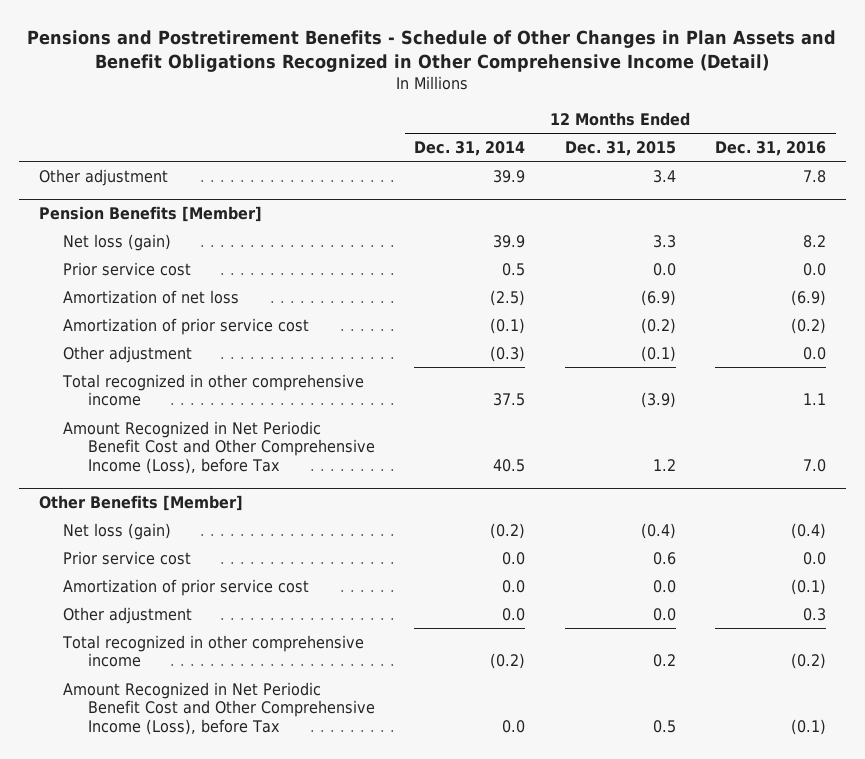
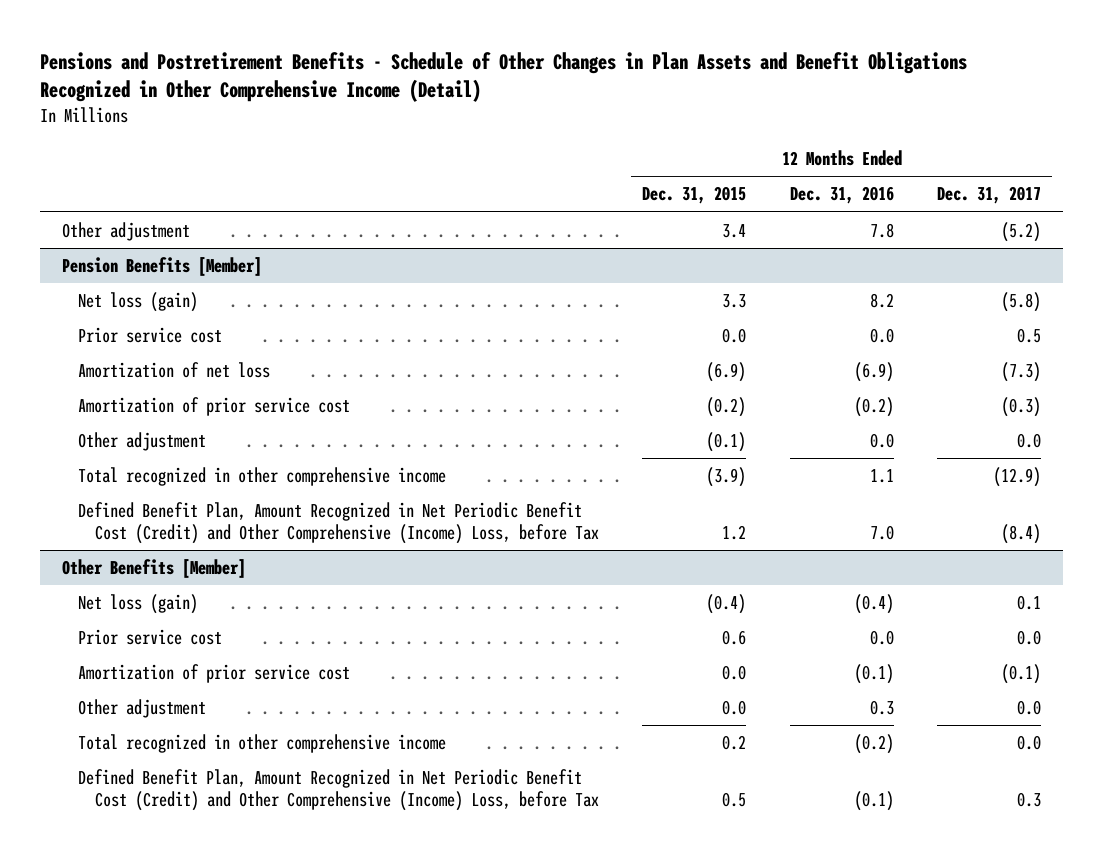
- | 12 Months Ended Dec. 31, 2014 | 12 Months Ended Dec. 31, 2015 | 12 Months Ended Dec. 31, 2016
+ | 12 Months Ended Dec. 31, 2015 | 12 Months Ended Dec. 31, 2016 | 12 Months Ended Dec. 31, 2017
@ Pension Benefits [Member]
- Amount Recognized in Net Periodic Benefit Cost and Other Comprehensive Income (Loss), before Tax | 40.5 | 1.2 | 7.0
+ Defined Benefit Plan, Amount Recognized in Net Periodic Benefit Cost (Credit) and Other Comprehensive (Income) Loss, before Tax | 1.2 | 7.0 | (8.4)
@ Other Benefits [Member]
- Amount Recognized in Net Periodic Benefit Cost and Other Comprehensive Income (Loss), before Tax | 0.0 | 0.5 | (0.1)
+ Defined Benefit Plan, Amount Recognized in Net Periodic Benefit Cost (Credit) and Other Comprehensive (Income) Loss, before Tax | 0.5 | (0.1) | 0.3

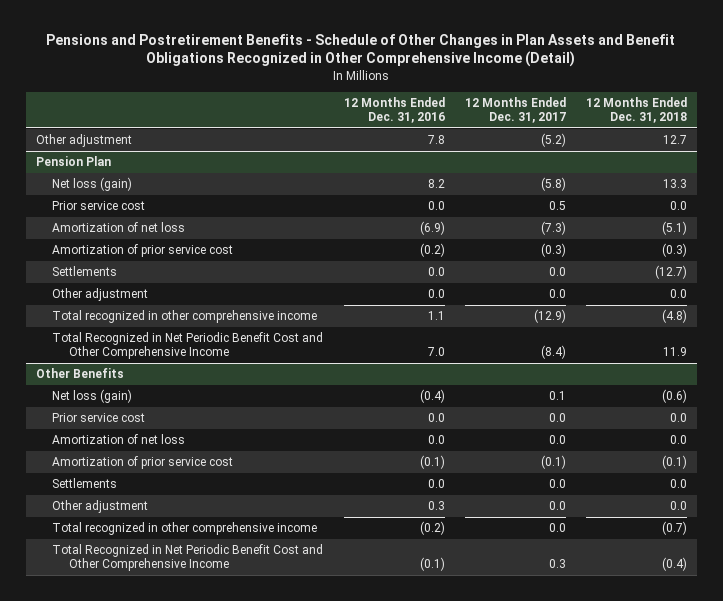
- | 12 Months Ended Dec. 31, 2015 | 12 Months Ended Dec. 31, 2016 | 12 Months Ended Dec. 31, 2017
+ | 12 Months Ended Dec. 31, 2016 | 12 Months Ended Dec. 31, 2017 | 12 Months Ended Dec. 31, 2018
- Pension Benefits [Member]
+ Pension Plan
+ Settlements | 0.0 | 0.0 | (12.7)
- Defined Benefit Plan, Amount Recognized in Net Periodic Benefit Cost (Credit) and Other Comprehensive (Income) Loss, before Tax | 1.2 | 7.0 | (8.4)
- Other Benefits [Member]
+ Total Recognized in Net Periodic Benefit Cost and Other Comprehensive Income | 7.0 | (8.4) | 11.9
+ Other Benefits
+ Amortization of net loss | 0.0 | 0.0 | 0.0
+ Settlements | 0.0 | 0.0 | 0.0
- Defined Benefit Plan, Amount Recognized in Net Periodic Benefit Cost (Credit) and Other Comprehensive (Income) Loss, before Tax | 0.5 | (0.1) | 0.3
+ Total Recognized in Net Periodic Benefit Cost and Other Comprehensive Income | (0.1) | 0.3 | (0.4)

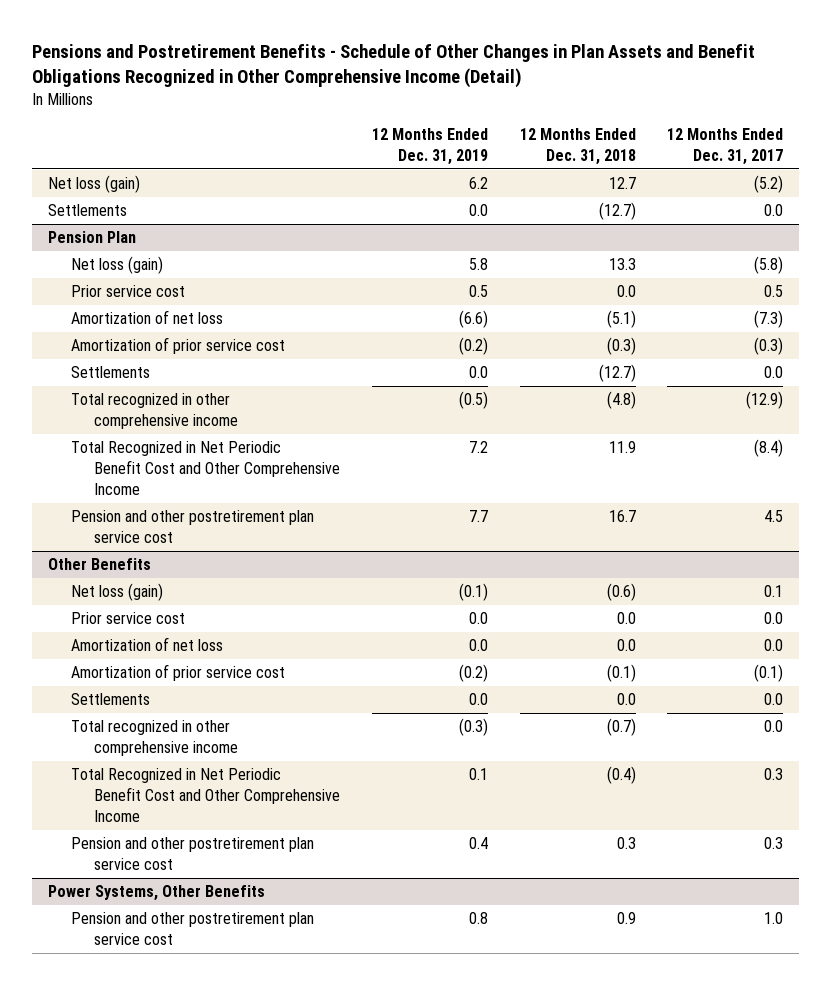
- | 12 Months Ended Dec. 31, 2016 | 12 Months Ended Dec. 31, 2017 | 12 Months Ended Dec. 31, 2018
+ | 12 Months Ended Dec. 31, 2019 | 12 Months Ended Dec. 31, 2018 | 12 Months Ended Dec. 31, 2017
- Other adjustment | 7.8 | (5.2) | 12.7
+ Net loss (gain) | 6.2 | 12.7 | (5.2)
+ Settlements | 0.0 | (12.7) | 0.0
@ Pension Plan
- Other adjustment | 0.0 | 0.0 | 0.0
+ Pension and other postretirement plan service cost | 7.7 | 16.7 | 4.5
@ Other Benefits
- Other adjustment | 0.3 | 0.0 | 0.0
+ Pension and other postretirement plan service cost | 0.4 | 0.3 | 0.3
+ Power Systems, Other Benefits
+ Pension and other postretirement plan service cost | 0.8 | 0.9 | 1.0

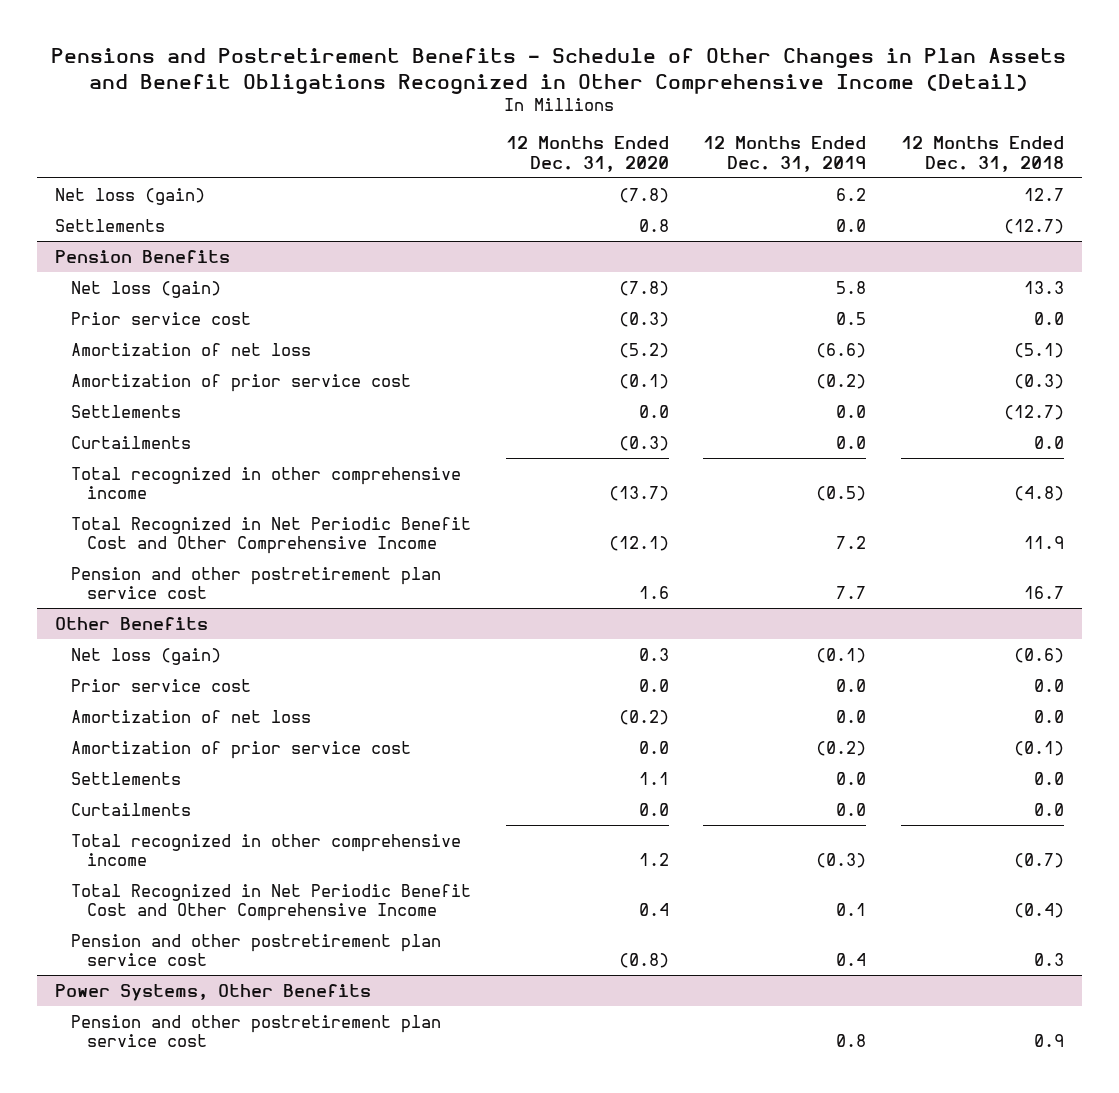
- | 12 Months Ended Dec. 31, 2019 | 12 Months Ended Dec. 31, 2018 | 12 Months Ended Dec. 31, 2017
+ | 12 Months Ended Dec. 31, 2020 | 12 Months Ended Dec. 31, 2019 | 12 Months Ended Dec. 31, 2018
- Pension Plan
+ Pension Benefits
+ Curtailments | (0.3) | 0.0 | 0.0
@ Other Benefits
+ Curtailments | 0.0 | 0.0 | 0.0

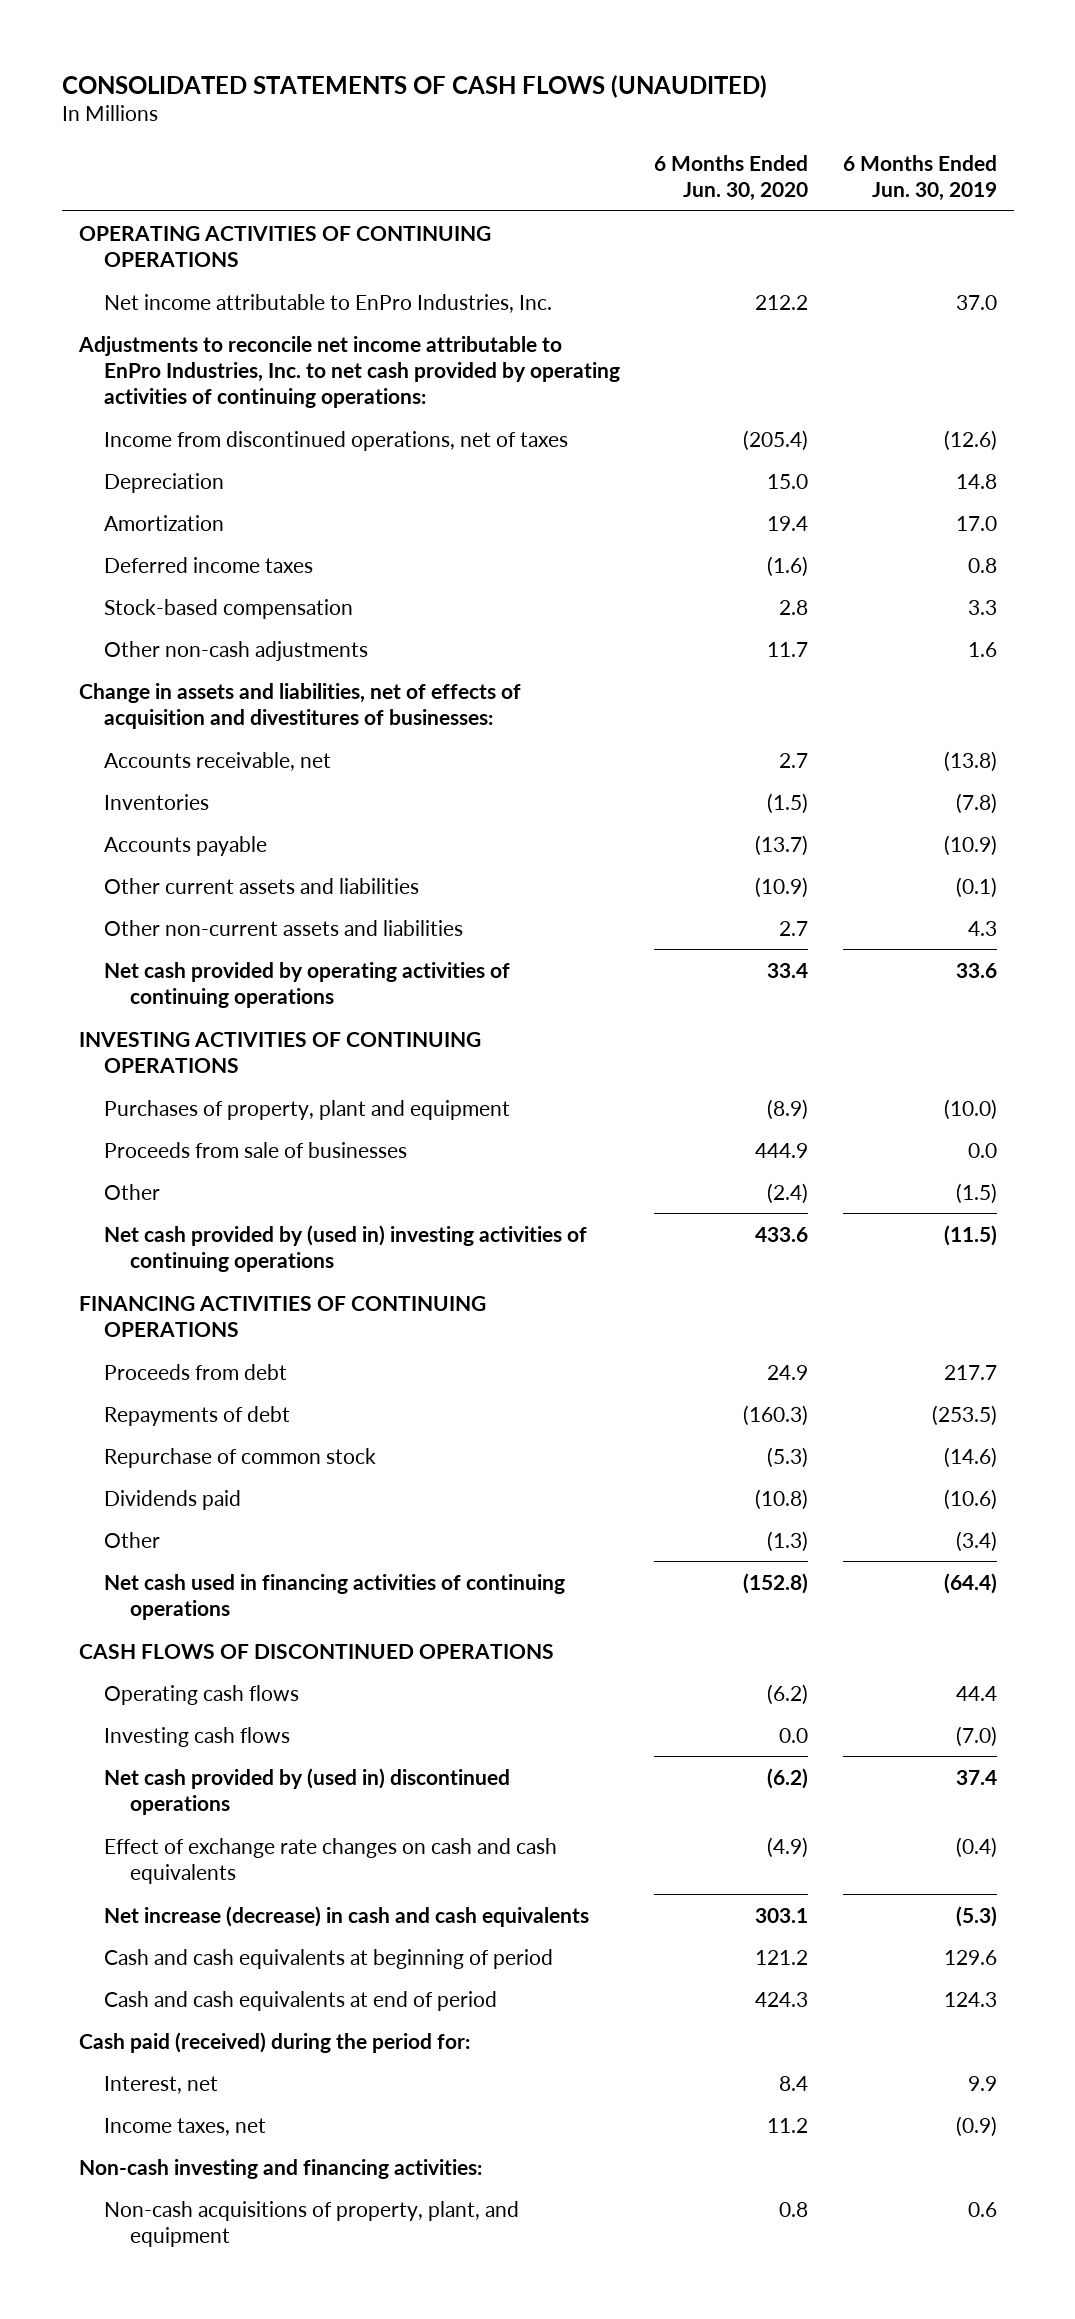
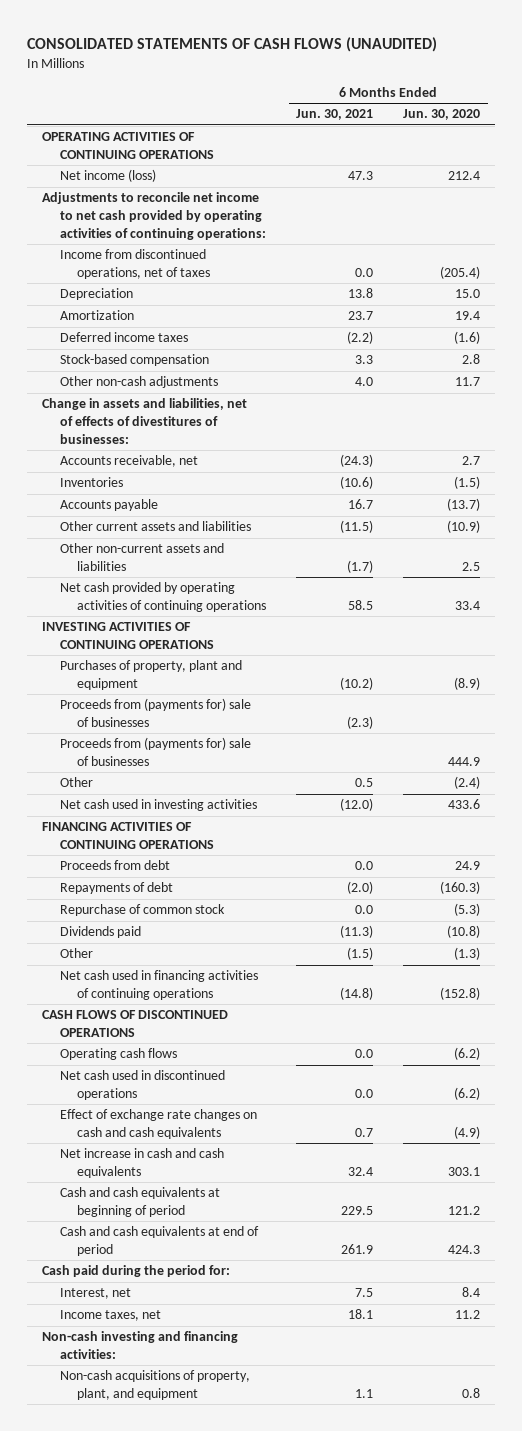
- | 6 Months Ended Jun. 30, 2020 | 6 Months Ended Jun. 30, 2019
+ | 6 Months Ended Jun. 30, 2021 | 6 Months Ended Jun. 30, 2020
- Net income attributable to EnPro Industries, Inc. | 212.2 | 37.0
- Adjustments to reconcile net income attributable to EnPro Industries, Inc. to net cash provided by operating activities of continuing operations:
+ Net income (loss) | 47.3 | 212.4
+ Adjustments to reconcile net income to net cash provided by operating activities of continuing operations:
- Change in assets and liabilities, net of effects of acquisition and divestitures of businesses:
+ Change in assets and liabilities, net of effects of divestitures of businesses:
- Other non-current assets and liabilities | 2.7 | 4.3
+ Other non-current assets and liabilities | (1.7) | 2.5
- Proceeds from sale of businesses | 444.9 | 0.0
+ Proceeds from (payments for) sale of businesses | (2.3) |
+ Proceeds from (payments for) sale of businesses | | 444.9
- Net cash provided by (used in) investing activities of continuing operations | 433.6 | (11.5)
+ Net cash used in investing activities | (12.0) | 433.6
- Investing cash flows | 0.0 | (7.0)
- Net cash provided by (used in) discontinued operations | (6.2) | 37.4
+ Net cash used in discontinued operations | 0.0 | (6.2)
- Net increase (decrease) in cash and cash equivalents | 303.1 | (5.3)
+ Net increase in cash and cash equivalents | 32.4 | 303.1
- Cash paid (received) during the period for:
+ Cash paid during the period for:

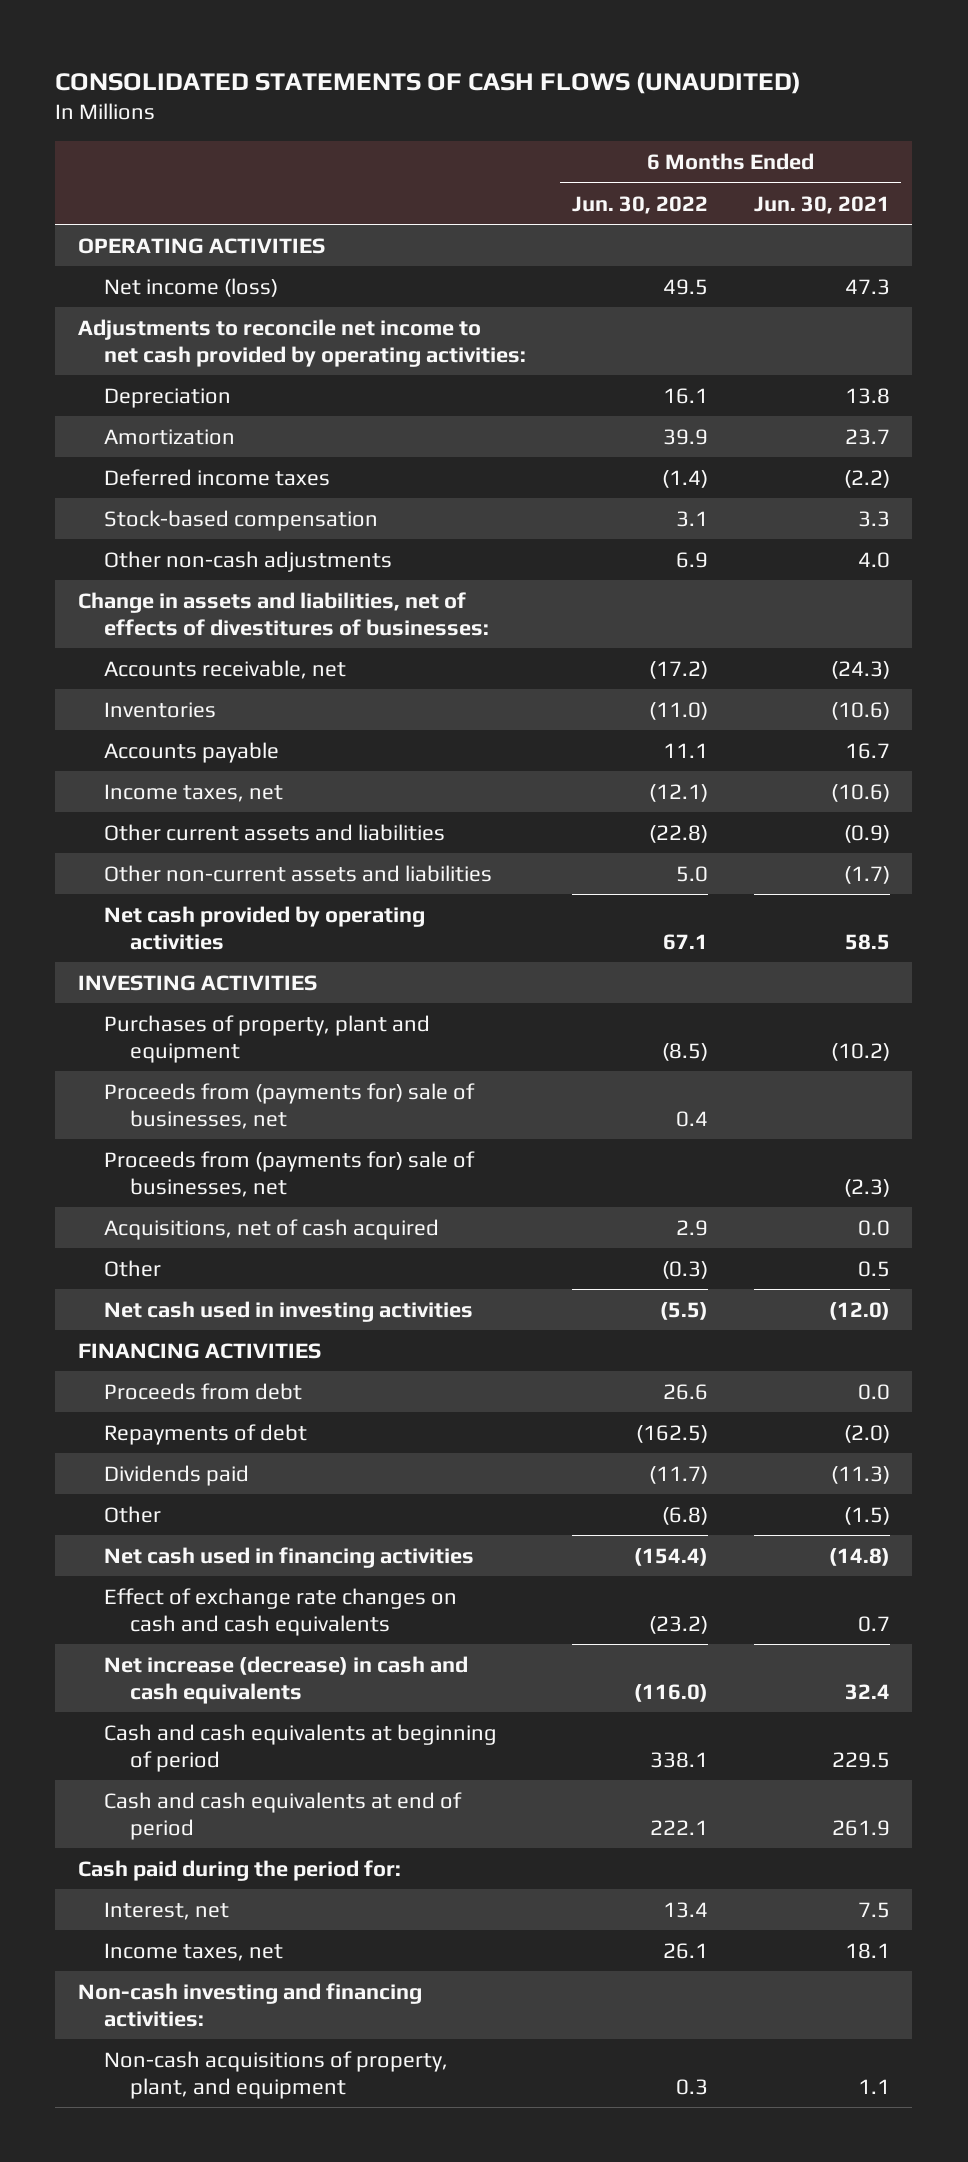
- | 6 Months Ended Jun. 30, 2021 | 6 Months Ended Jun. 30, 2020
+ | 6 Months Ended Jun. 30, 2022 | 6 Months Ended Jun. 30, 2021
- OPERATING ACTIVITIES OF CONTINUING OPERATIONS
+ OPERATING ACTIVITIES
- Adjustments to reconcile net income to net cash provided by operating activities of continuing operations:
- Income from discontinued operations, net of taxes | 0.0 | (205.4)
+ Adjustments to reconcile net income to net cash provided by operating activities:
- Other current assets and liabilities | (11.5) | (10.9)
+ Income taxes, net | (12.1) | (10.6)
+ Other current assets and liabilities | (22.8) | (0.9)
- Net cash provided by operating activities of continuing operations | 58.5 | 33.4
- INVESTING ACTIVITIES OF CONTINUING OPERATIONS
+ Net cash provided by operating activities | 67.1 | 58.5
+ INVESTING ACTIVITIES
- Proceeds from (payments for) sale of businesses | (2.3) |
- Proceeds from (payments for) sale of businesses | | 444.9
+ Proceeds from (payments for) sale of businesses, net | 0.4 |
+ Proceeds from (payments for) sale of businesses, net | | (2.3)
+ Acquisitions, net of cash acquired | 2.9 | 0.0
- FINANCING ACTIVITIES OF CONTINUING OPERATIONS
+ FINANCING ACTIVITIES
- Repurchase of common stock | 0.0 | (5.3)
- Net cash used in financing activities of continuing operations | (14.8) | (152.8)
- CASH FLOWS OF DISCONTINUED OPERATIONS
- Operating cash flows | 0.0 | (6.2)
- Net cash used in discontinued operations | 0.0 | (6.2)
+ Net cash used in financing activities | (154.4) | (14.8)
- Net increase in cash and cash equivalents | 32.4 | 303.1
+ Net increase (decrease) in cash and cash equivalents | (116.0) | 32.4

